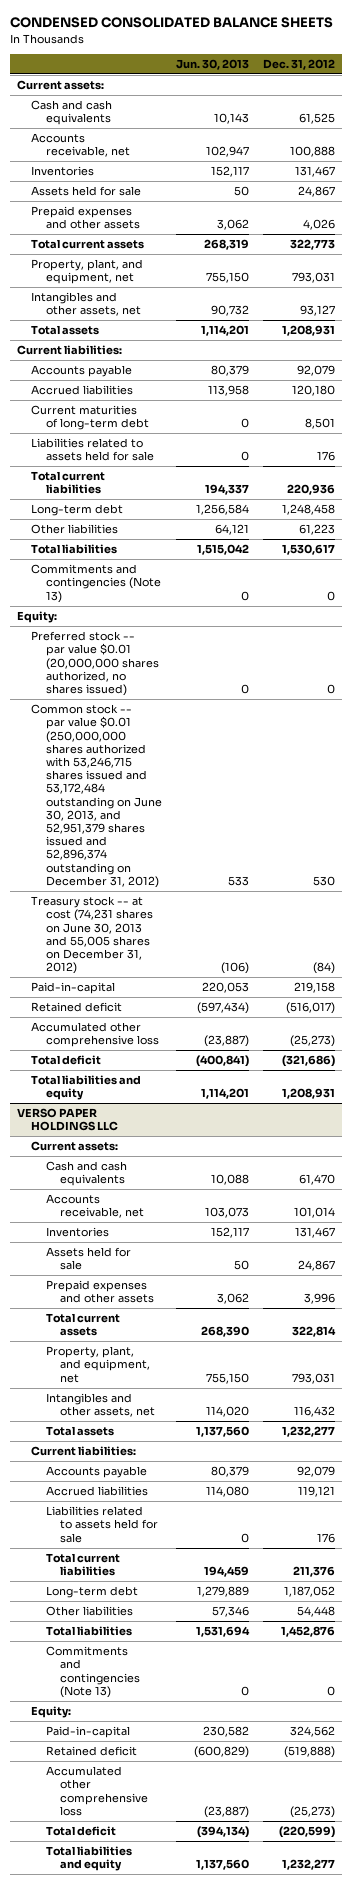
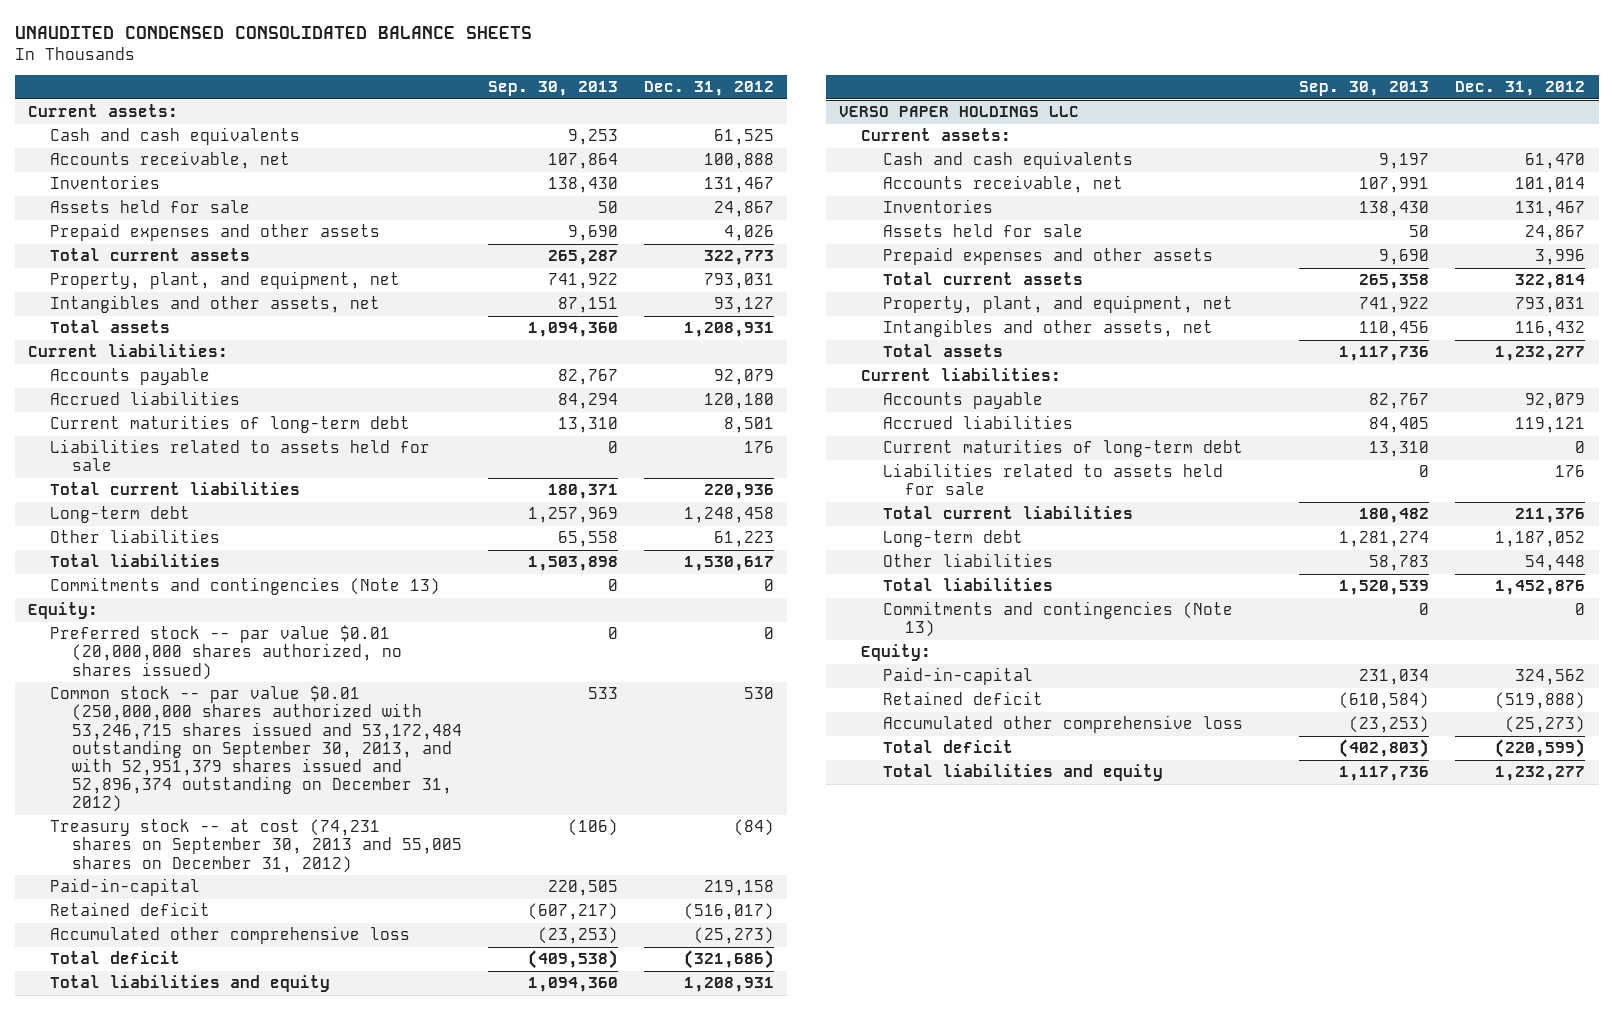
- CONDENSED CONSOLIDATED BALANCE SHEETS
+ UNAUDITED CONDENSED CONSOLIDATED BALANCE SHEETS
- | Jun. 30, 2013 | Dec. 31, 2012
+ | Sep. 30, 2013 | Dec. 31, 2012
- Common stock -- par value $0.01 (250,000,000 shares authorized with 53,246,715 shares issued and 53,172,484 outstanding on June 30, 2013, and 52,951,379 shares issued and 52,896,374 outstanding on December 31, 2012) | 533 | 530
- Treasury stock -- at cost (74,231 shares on June 30, 2013 and 55,005 shares on December 31, 2012) | (106) | (84)
+ Common stock -- par value $0.01 (250,000,000 shares authorized with 53,246,715 shares issued and 53,172,484 outstanding on September 30, 2013, and with 52,951,379 shares issued and 52,896,374 outstanding on December 31, 2012) | 533 | 530
+ Treasury stock -- at cost (74,231 shares on September 30, 2013 and 55,005 shares on December 31, 2012) | (106) | (84)
@ VERSO PAPER HOLDINGS LLC
+ Current maturities of long-term debt | 13,310 | 0

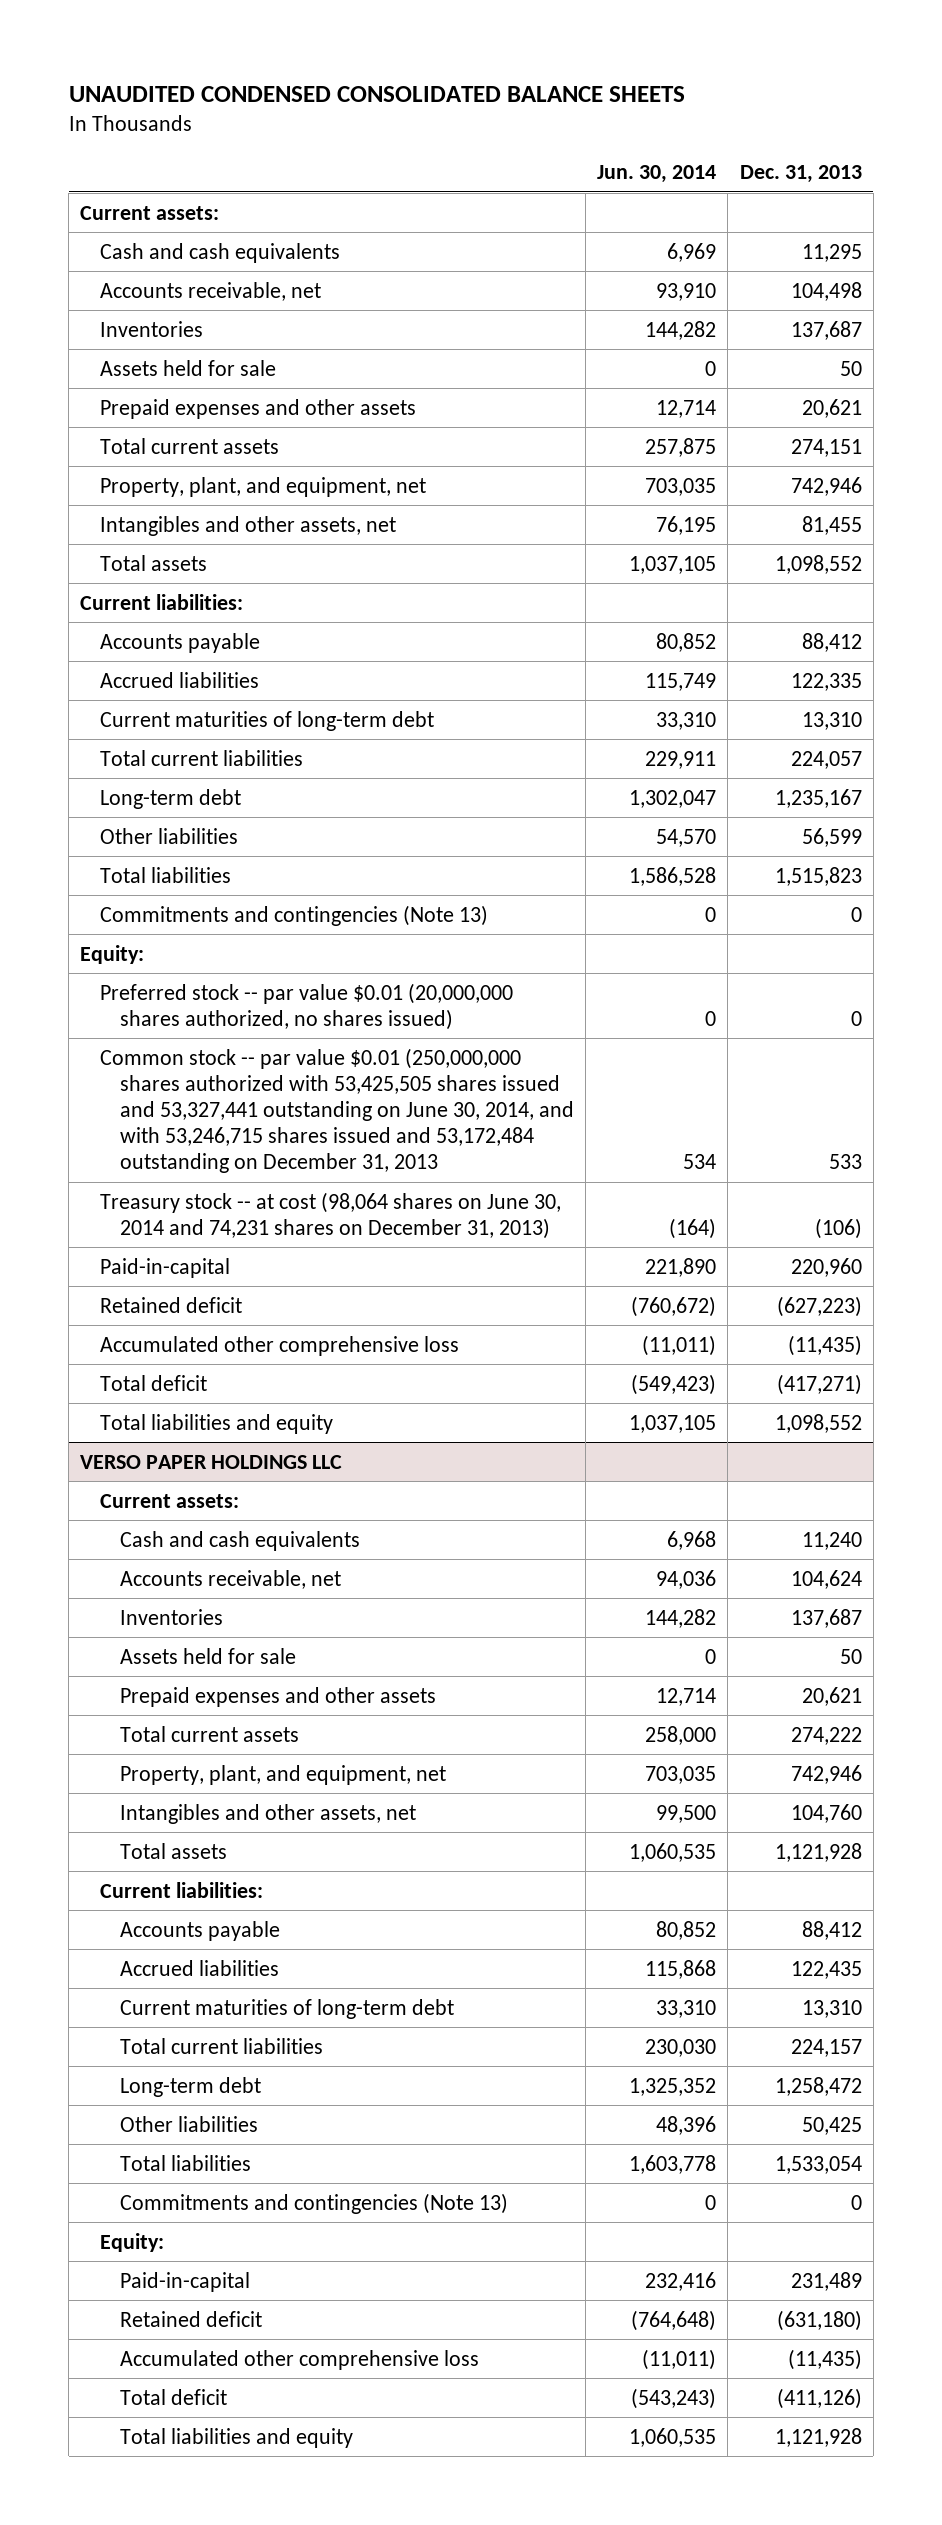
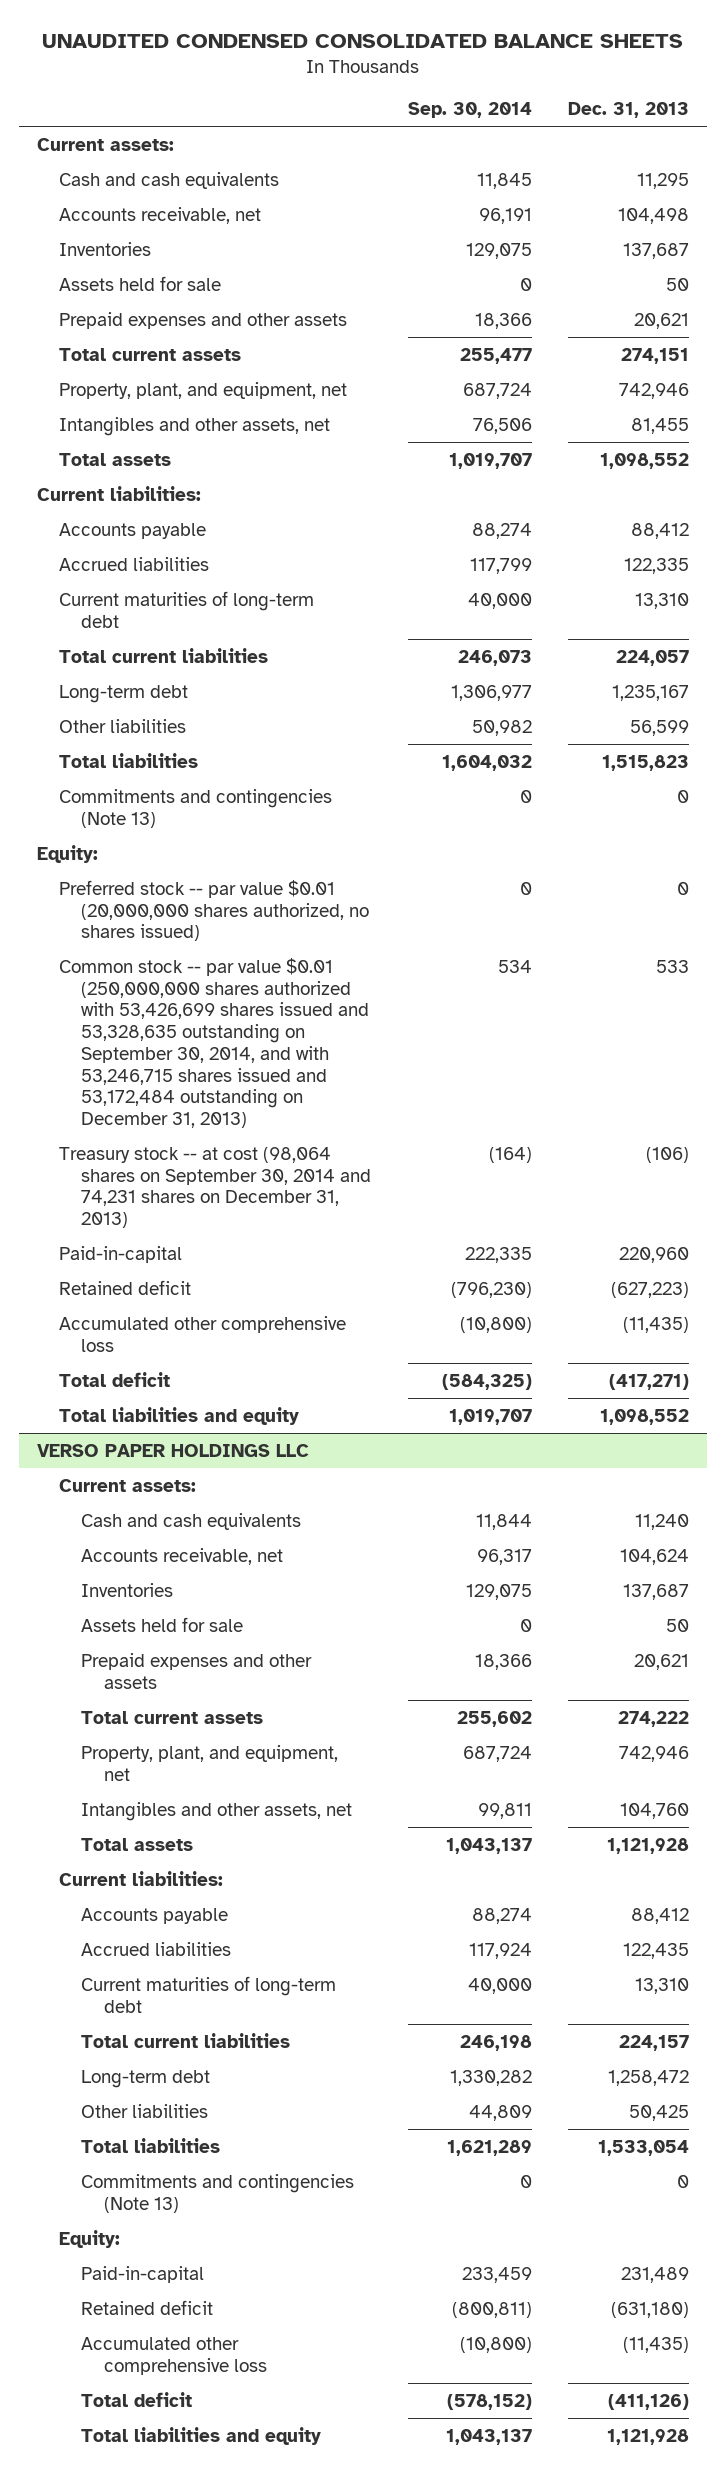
- | Jun. 30, 2014 | Dec. 31, 2013
+ | Sep. 30, 2014 | Dec. 31, 2013
- Common stock -- par value $0.01 (250,000,000 shares authorized with 53,425,505 shares issued and 53,327,441 outstanding on June 30, 2014, and with 53,246,715 shares issued and 53,172,484 outstanding on December 31, 2013 | 534 | 533
- Treasury stock -- at cost (98,064 shares on June 30, 2014 and 74,231 shares on December 31, 2013) | (164) | (106)
+ Common stock -- par value $0.01 (250,000,000 shares authorized with 53,426,699 shares issued and 53,328,635 outstanding on September 30, 2014, and with 53,246,715 shares issued and 53,172,484 outstanding on December 31, 2013) | 534 | 533
+ Treasury stock -- at cost (98,064 shares on September 30, 2014 and 74,231 shares on December 31, 2013) | (164) | (106)

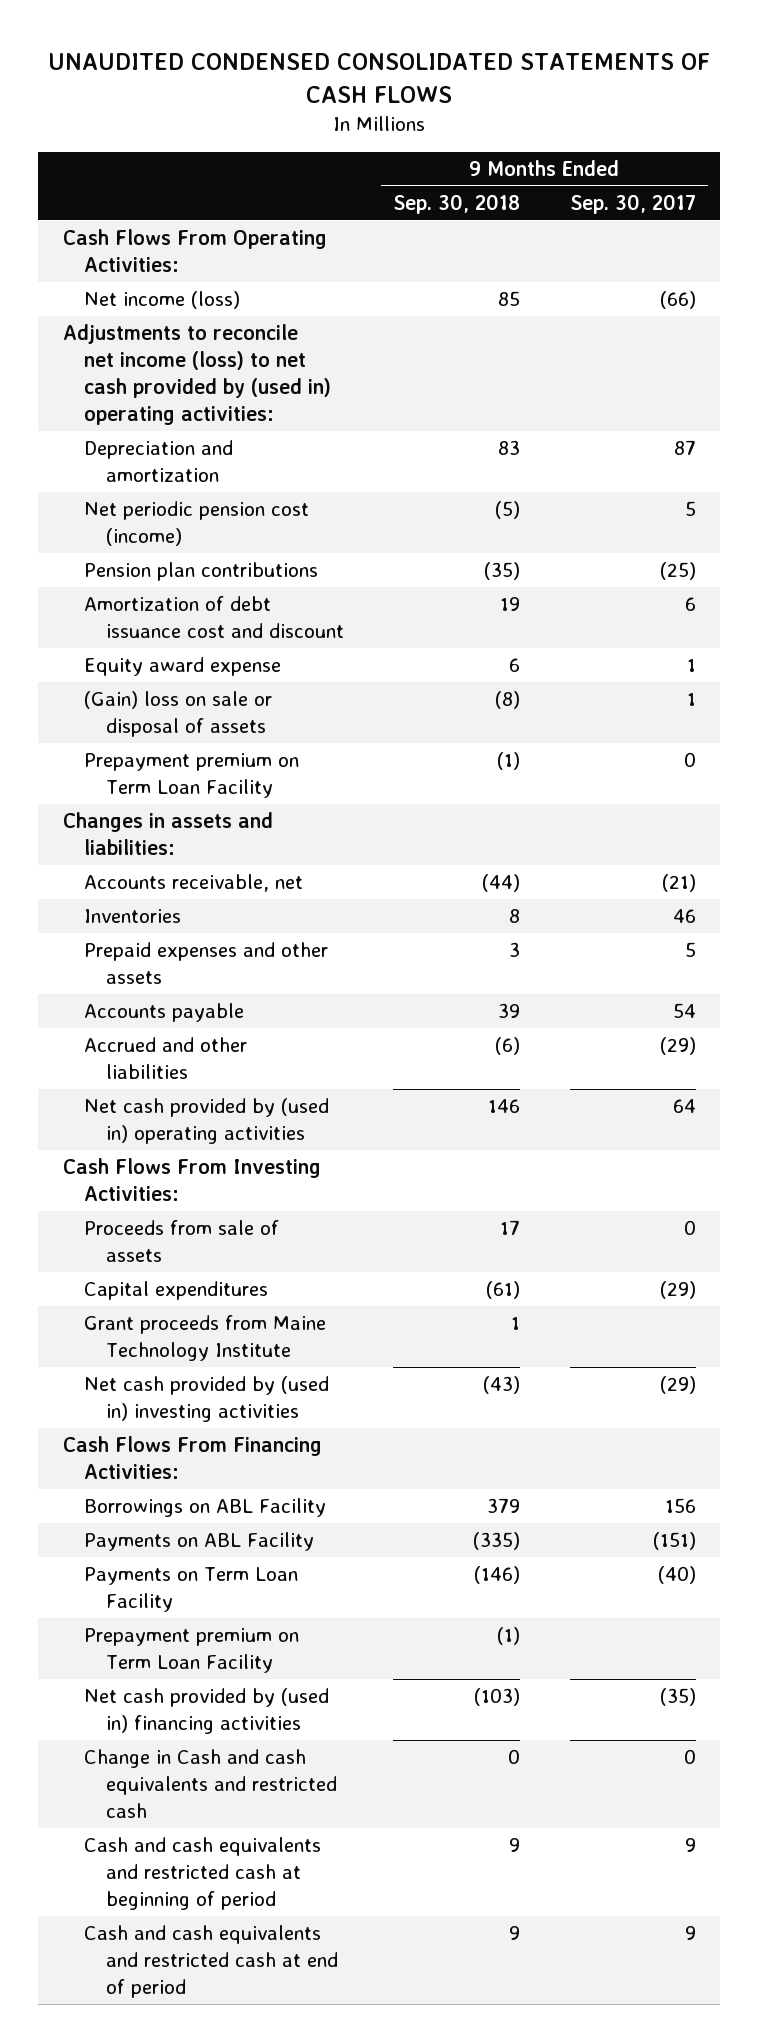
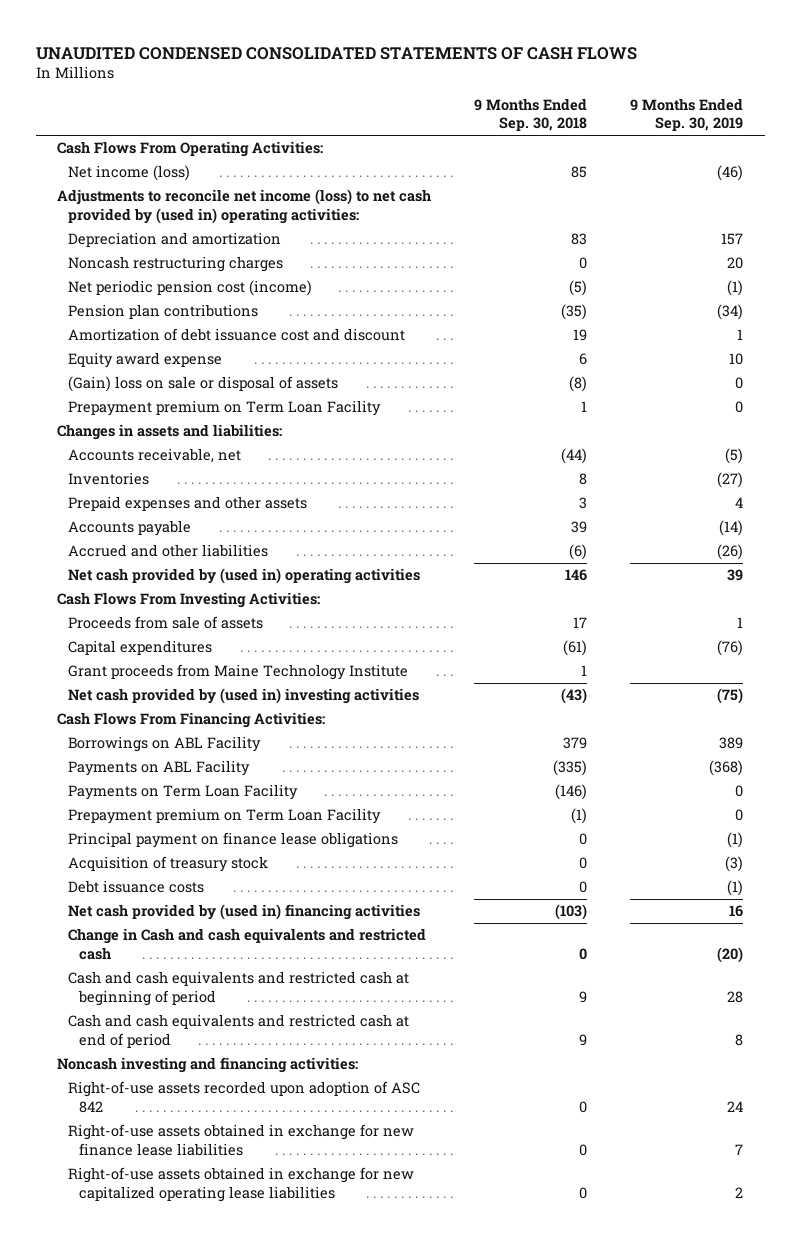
- | 9 Months Ended Sep. 30, 2018 | 9 Months Ended Sep. 30, 2017
+ | 9 Months Ended Sep. 30, 2018 | 9 Months Ended Sep. 30, 2019
+ Noncash restructuring charges | 0 | 20
- Prepayment premium on Term Loan Facility | (1) | 0
+ Prepayment premium on Term Loan Facility | 1 | 0
+ Principal payment on finance lease obligations | 0 | (1)
+ Acquisition of treasury stock | 0 | (3)
+ Debt issuance costs | 0 | (1)
+ Noncash investing and financing activities:
+ Right-of-use assets recorded upon adoption of ASC 842 | 0 | 24
+ Right-of-use assets obtained in exchange for new finance lease liabilities | 0 | 7
+ Right-of-use assets obtained in exchange for new capitalized operating lease liabilities | 0 | 2

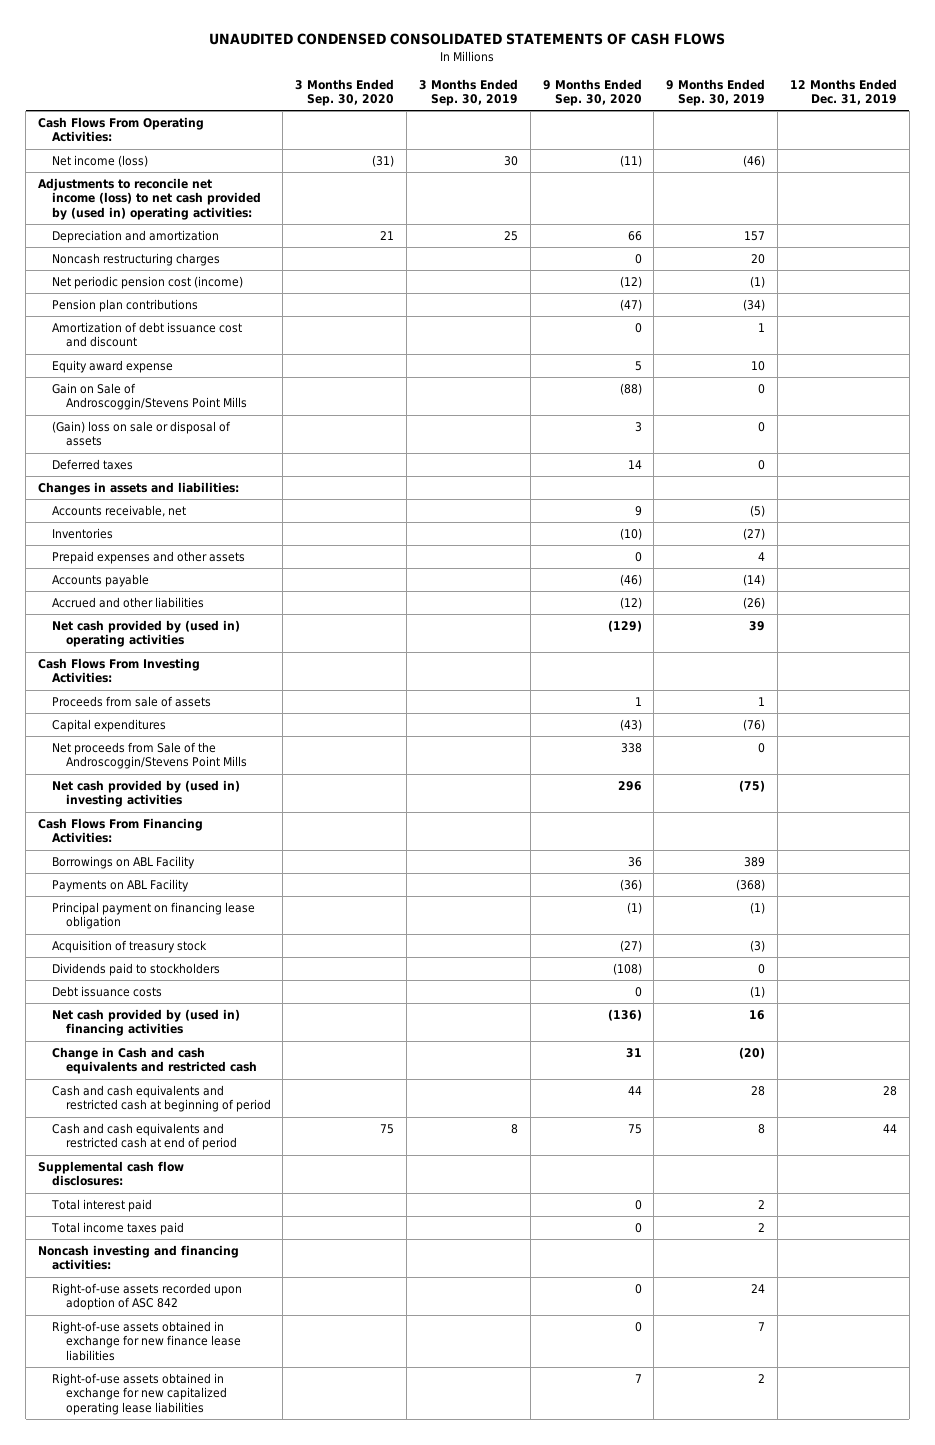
- | 9 Months Ended Sep. 30, 2018 | 9 Months Ended Sep. 30, 2019
+ | 3 Months Ended Sep. 30, 2020 | 3 Months Ended Sep. 30, 2019 | 9 Months Ended Sep. 30, 2020 | 9 Months Ended Sep. 30, 2019 | 12 Months Ended Dec. 31, 2019
+ Gain on Sale of Androscoggin/Stevens Point Mills | | | (88) | 0 |
- Prepayment premium on Term Loan Facility | 1 | 0
+ Deferred taxes | | | 14 | 0 |
- Grant proceeds from Maine Technology Institute | 1 |
+ Net proceeds from Sale of the Androscoggin/Stevens Point Mills | | | 338 | 0 |
- Payments on Term Loan Facility | (146) | 0
- Prepayment premium on Term Loan Facility | (1) | 0
- Principal payment on finance lease obligations | 0 | (1)
+ Principal payment on financing lease obligation | | | (1) | (1) |
+ Dividends paid to stockholders | | | (108) | 0 |
+ Supplemental cash flow disclosures:
+ Total interest paid | | | 0 | 2 |
+ Total income taxes paid | | | 0 | 2 |

